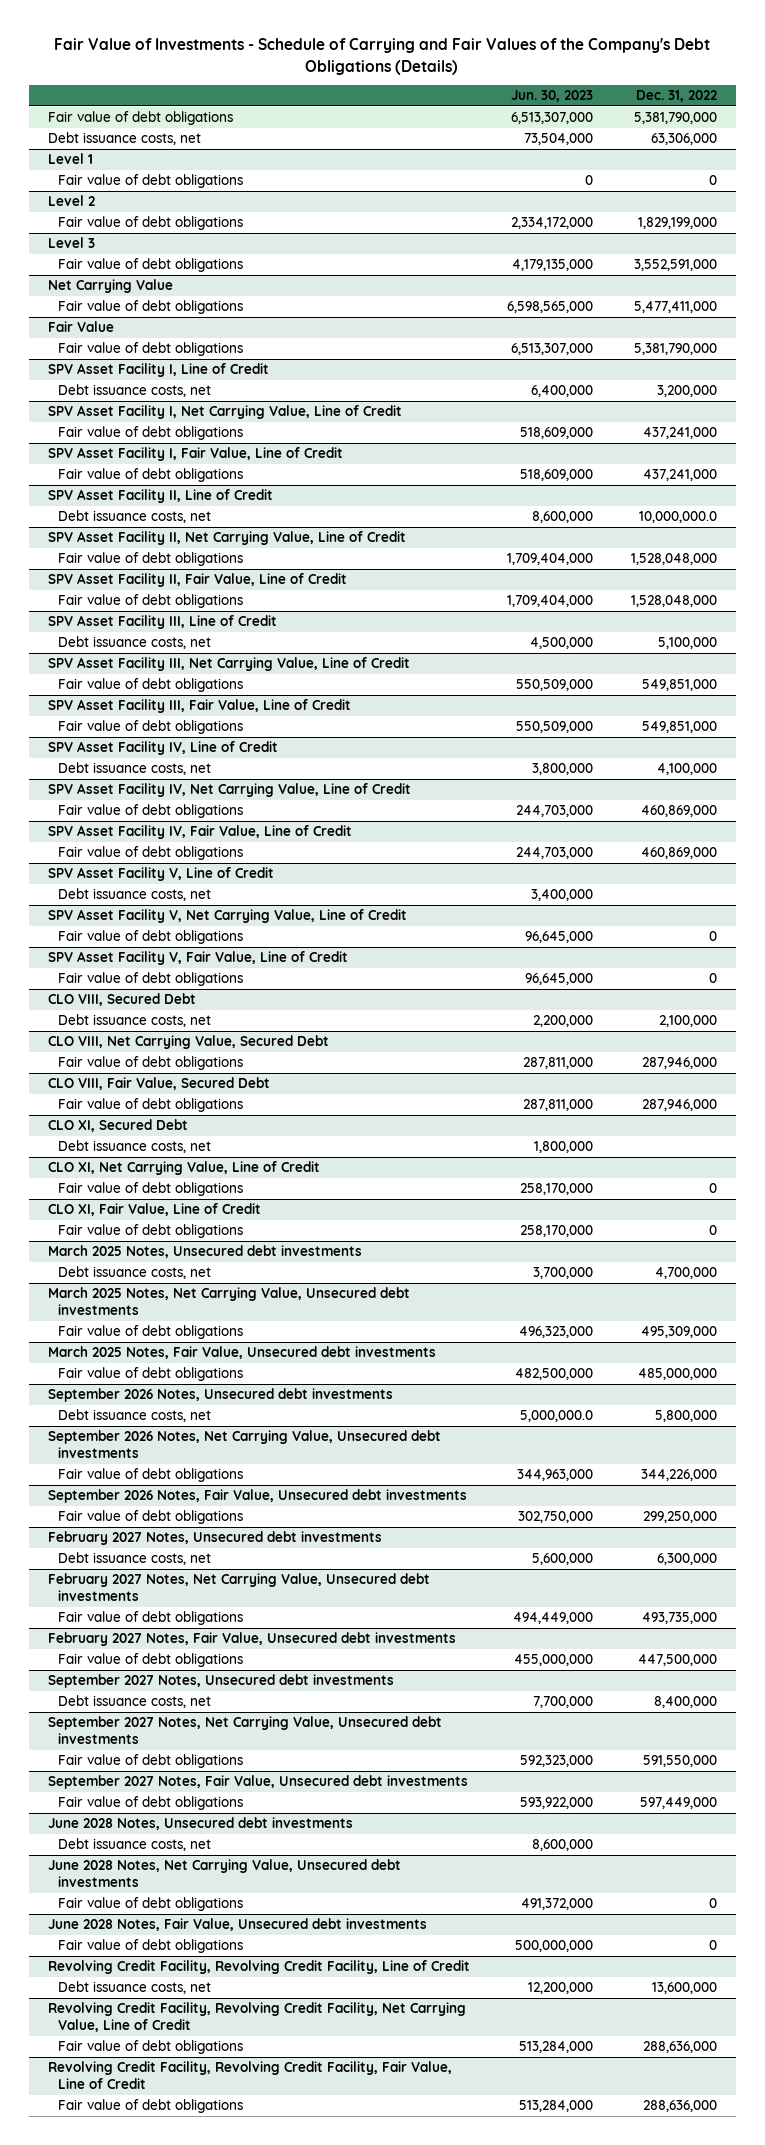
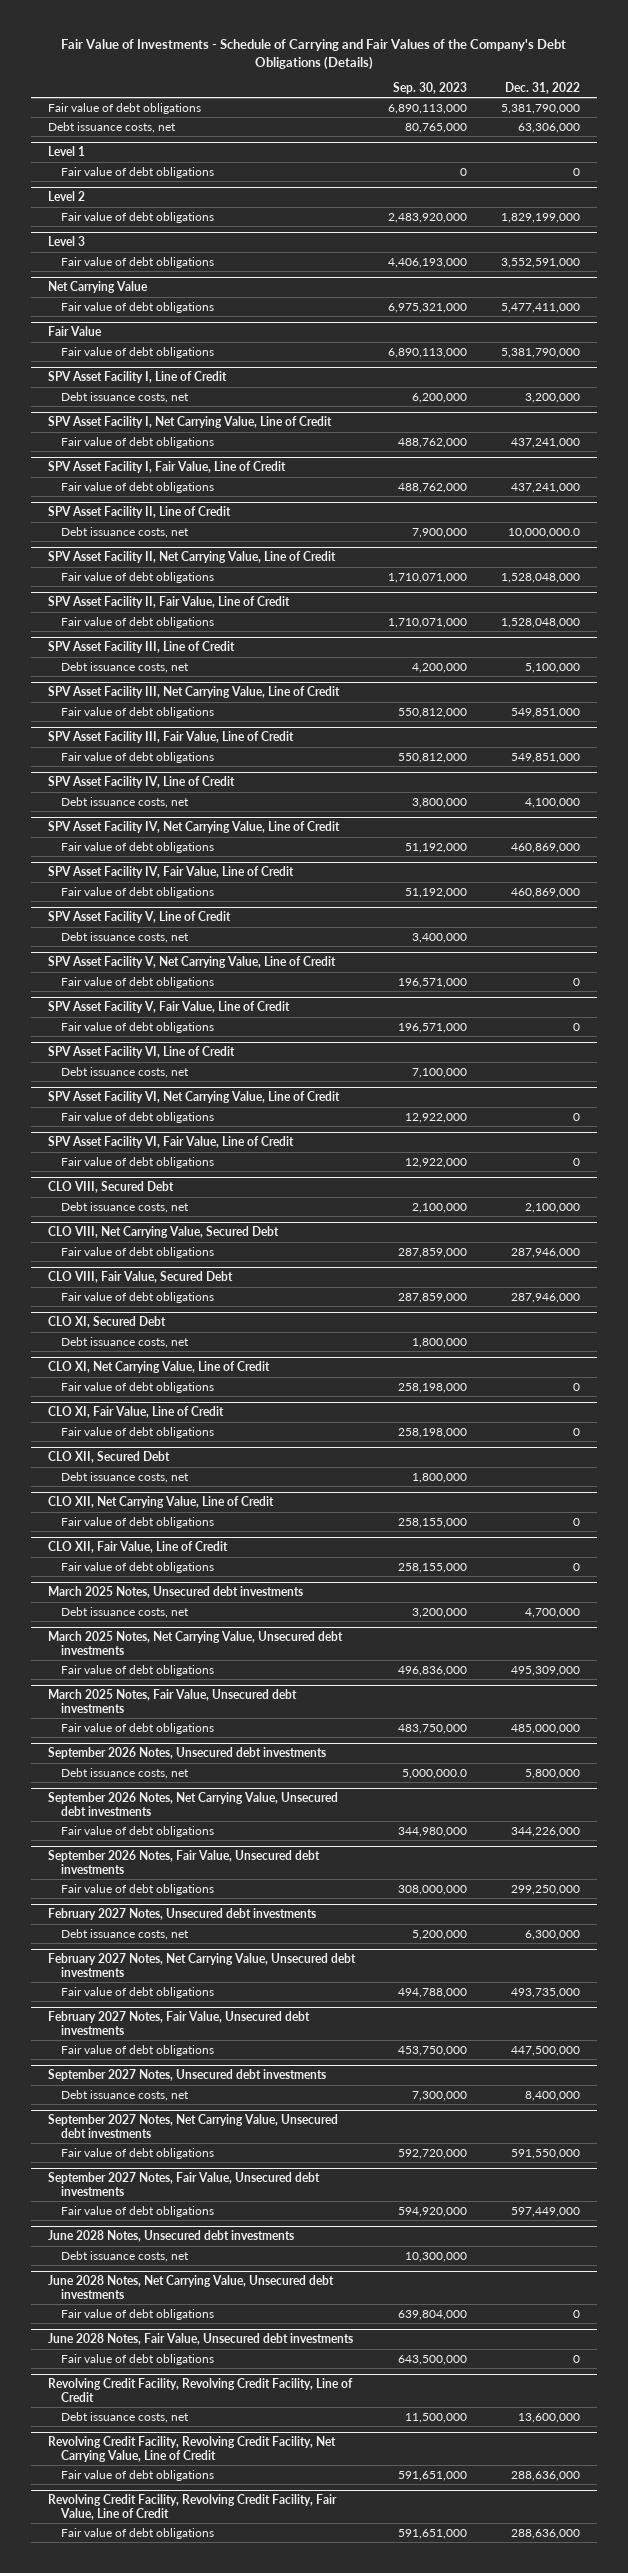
- | Jun. 30, 2023 | Dec. 31, 2022
+ | Sep. 30, 2023 | Dec. 31, 2022
+ SPV Asset Facility VI, Line of Credit
+ Debt issuance costs, net | 7,100,000 |
+ SPV Asset Facility VI, Net Carrying Value, Line of Credit
+ Fair value of debt obligations | 12,922,000 | 0
+ SPV Asset Facility VI, Fair Value, Line of Credit
+ Fair value of debt obligations | 12,922,000 | 0
+ CLO XII, Secured Debt
+ Debt issuance costs, net | 1,800,000 |
+ CLO XII, Net Carrying Value, Line of Credit
+ Fair value of debt obligations | 258,155,000 | 0
+ CLO XII, Fair Value, Line of Credit
+ Fair value of debt obligations | 258,155,000 | 0

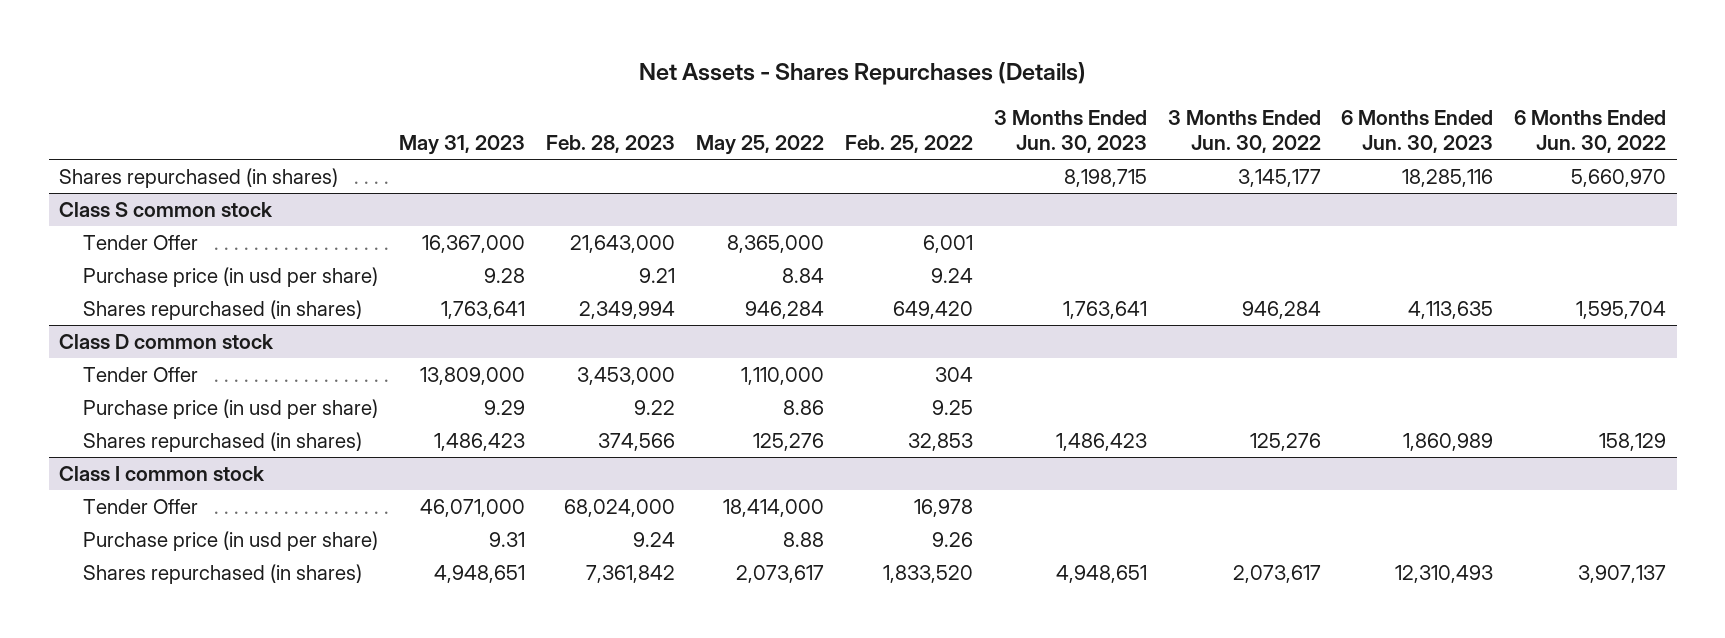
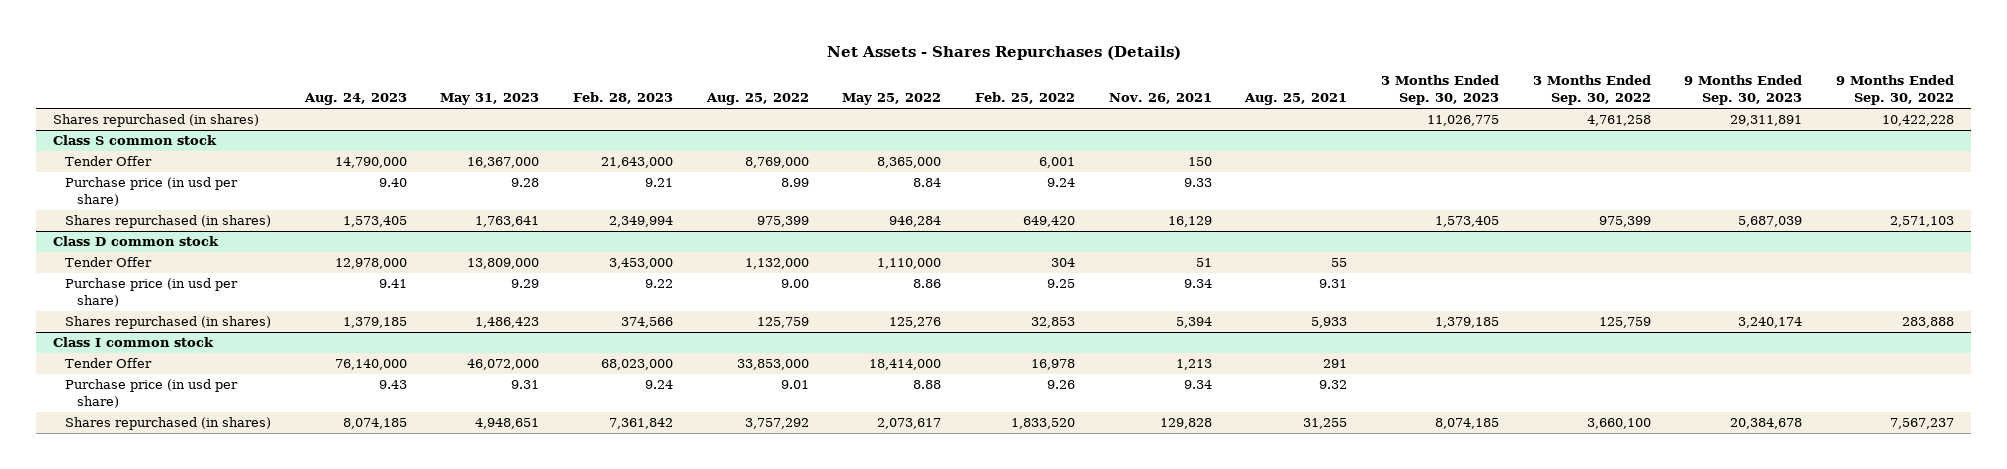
- | May 31, 2023 | Feb. 28, 2023 | May 25, 2022 | Feb. 25, 2022 | 3 Months Ended Jun. 30, 2023 | 3 Months Ended Jun. 30, 2022 | 6 Months Ended Jun. 30, 2023 | 6 Months Ended Jun. 30, 2022
+ | Aug. 24, 2023 | May 31, 2023 | Feb. 28, 2023 | Aug. 25, 2022 | May 25, 2022 | Feb. 25, 2022 | Nov. 26, 2021 | Aug. 25, 2021 | 3 Months Ended Sep. 30, 2023 | 3 Months Ended Sep. 30, 2022 | 9 Months Ended Sep. 30, 2023 | 9 Months Ended Sep. 30, 2022
@ Class I common stock
- Tender Offer | 46,071,000 | 68,024,000 | 18,414,000 | 16,978 | | | |
+ Tender Offer | 76,140,000 | 46,072,000 | 68,023,000 | 33,853,000 | 18,414,000 | 16,978 | 1,213 | 291 | | | |

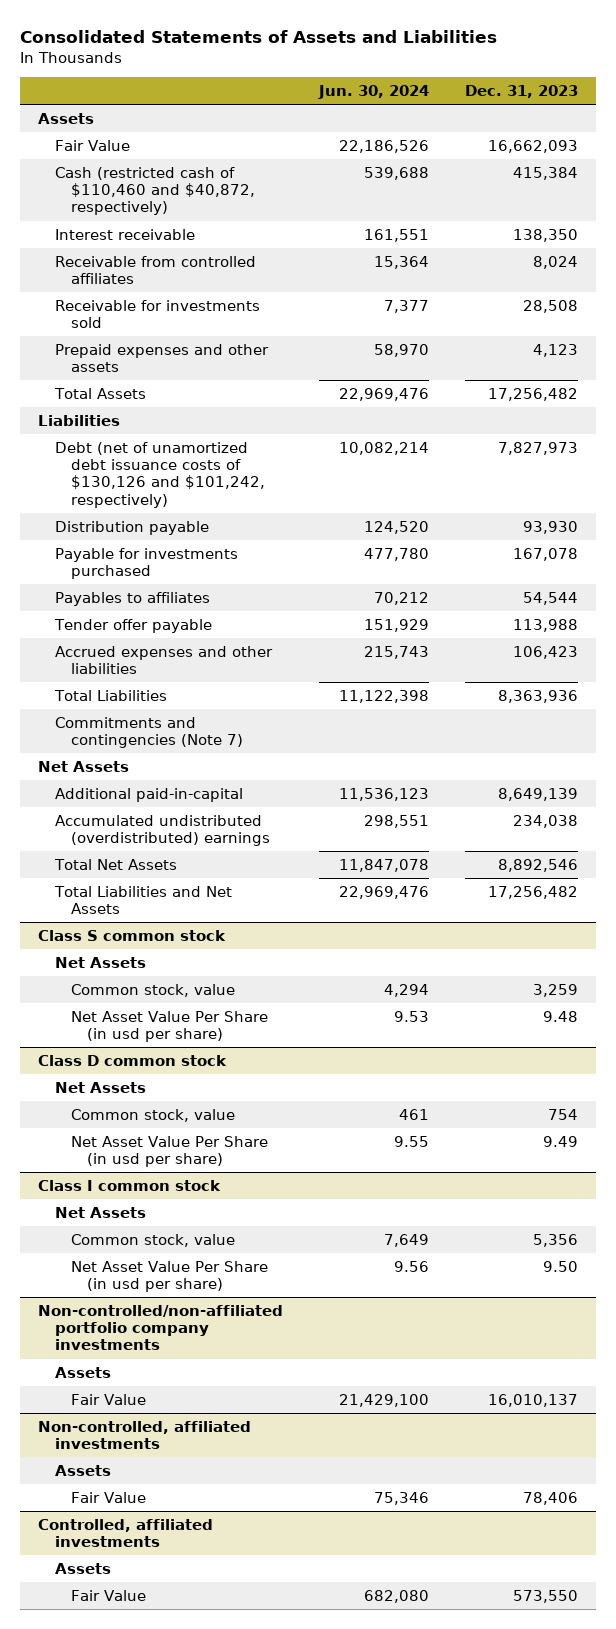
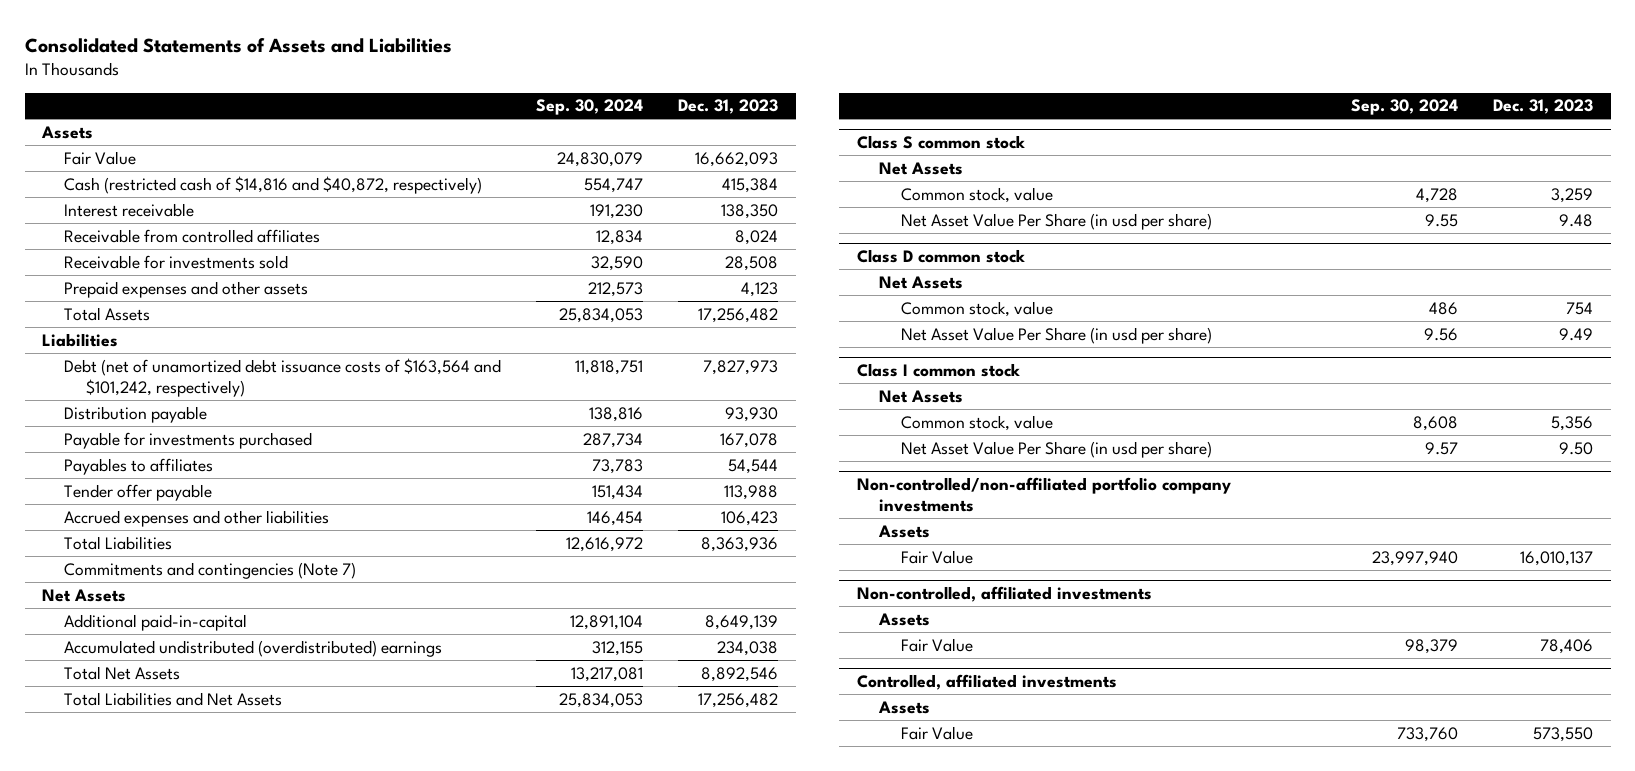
- | Jun. 30, 2024 | Dec. 31, 2023
+ | Sep. 30, 2024 | Dec. 31, 2023
- Cash (restricted cash of $110,460 and $40,872, respectively) | 539,688 | 415,384
+ Cash (restricted cash of $14,816 and $40,872, respectively) | 554,747 | 415,384
- Debt (net of unamortized debt issuance costs of $130,126 and $101,242, respectively) | 10,082,214 | 7,827,973
+ Debt (net of unamortized debt issuance costs of $163,564 and $101,242, respectively) | 11,818,751 | 7,827,973

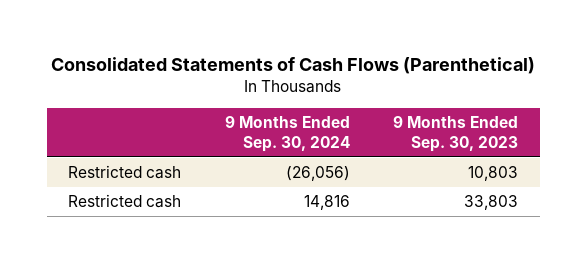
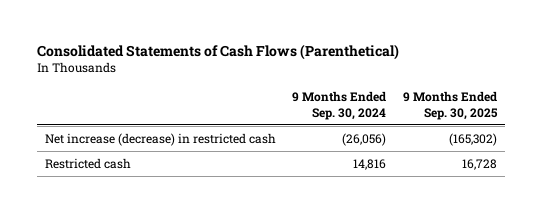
- | 9 Months Ended Sep. 30, 2024 | 9 Months Ended Sep. 30, 2023
+ | 9 Months Ended Sep. 30, 2024 | 9 Months Ended Sep. 30, 2025
- Restricted cash | (26,056) | 10,803
+ Net increase (decrease) in restricted cash | (26,056) | (165,302)

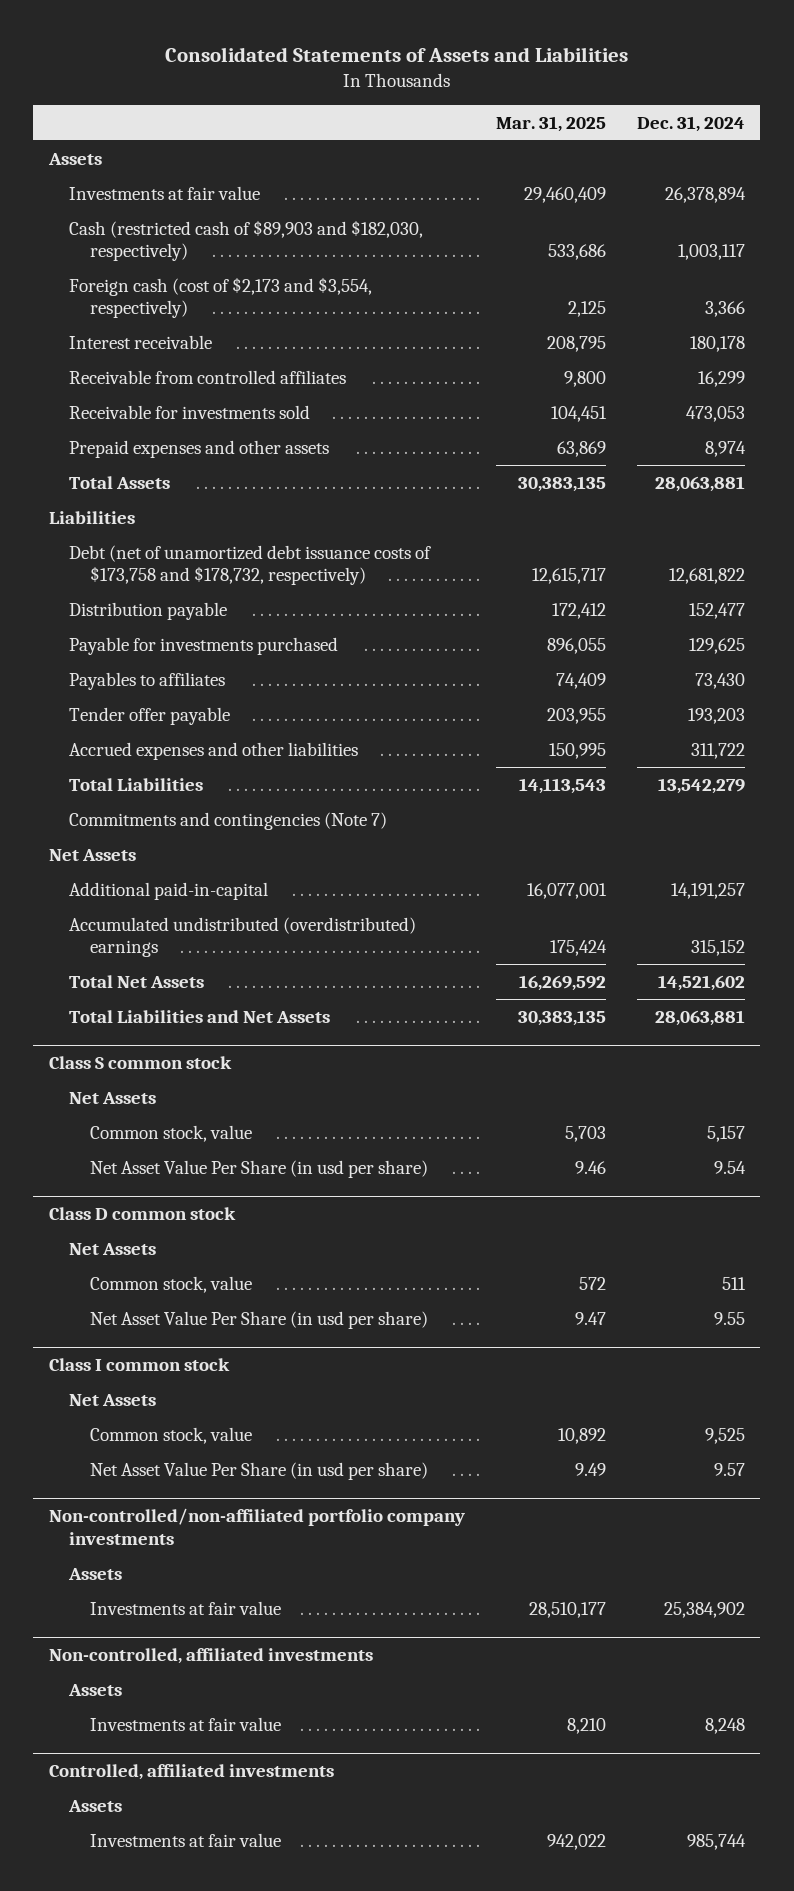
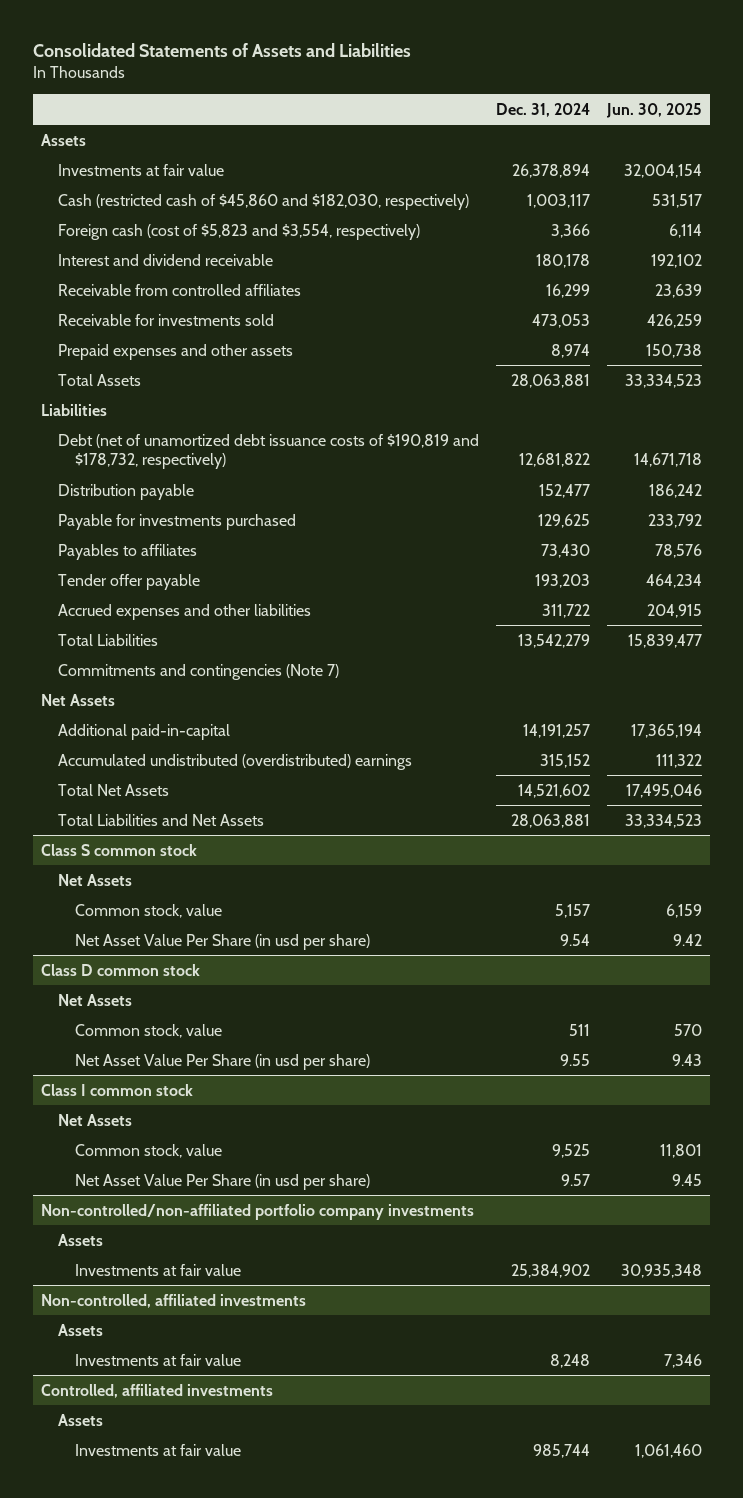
- | Mar. 31, 2025 | Dec. 31, 2024
+ | Dec. 31, 2024 | Jun. 30, 2025
- Cash (restricted cash of $89,903 and $182,030, respectively) | 533,686 | 1,003,117
- Foreign cash (cost of $2,173 and $3,554, respectively) | 2,125 | 3,366
- Interest receivable | 208,795 | 180,178
+ Cash (restricted cash of $45,860 and $182,030, respectively) | 1,003,117 | 531,517
+ Foreign cash (cost of $5,823 and $3,554, respectively) | 3,366 | 6,114
+ Interest and dividend receivable | 180,178 | 192,102
- Debt (net of unamortized debt issuance costs of $173,758 and $178,732, respectively) | 12,615,717 | 12,681,822
+ Debt (net of unamortized debt issuance costs of $190,819 and $178,732, respectively) | 12,681,822 | 14,671,718

